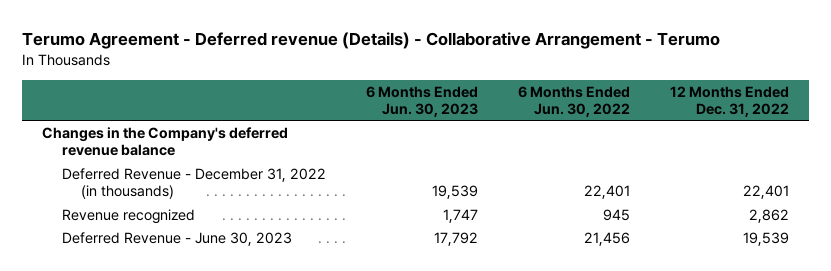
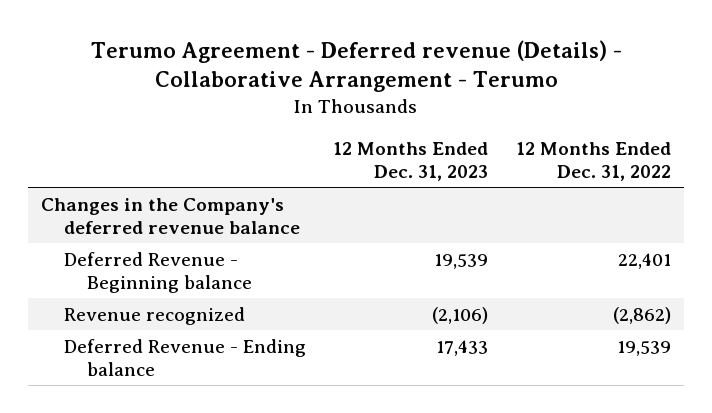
- | 6 Months Ended Jun. 30, 2023 | 6 Months Ended Jun. 30, 2022 | 12 Months Ended Dec. 31, 2022
+ | 12 Months Ended Dec. 31, 2023 | 12 Months Ended Dec. 31, 2022
- Deferred Revenue - December 31, 2022 (in thousands) | 19,539 | 22,401 | 22,401
- Revenue recognized | 1,747 | 945 | 2,862
- Deferred Revenue - June 30, 2023 | 17,792 | 21,456 | 19,539
+ Deferred Revenue - Beginning balance | 19,539 | 22,401
+ Revenue recognized | (2,106) | (2,862)
+ Deferred Revenue - Ending balance | 17,433 | 19,539

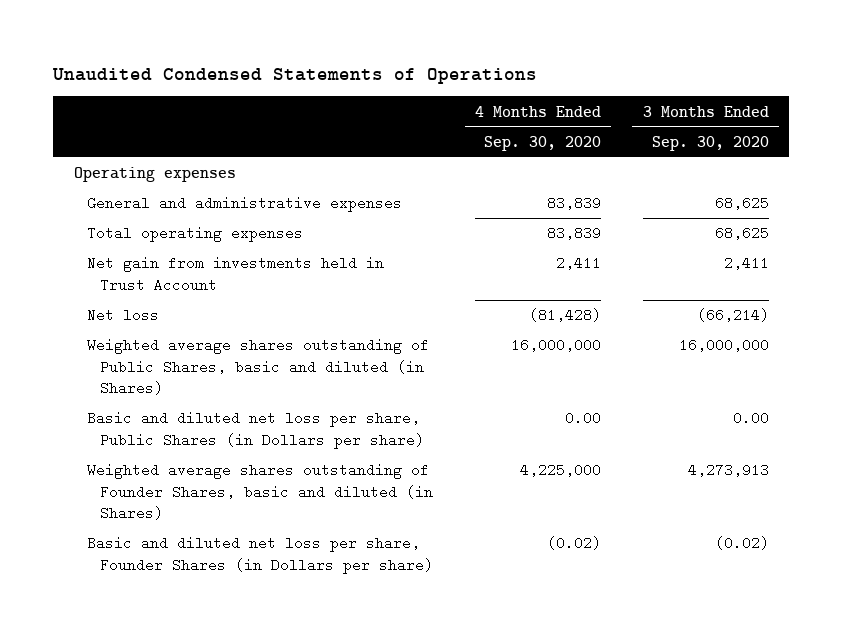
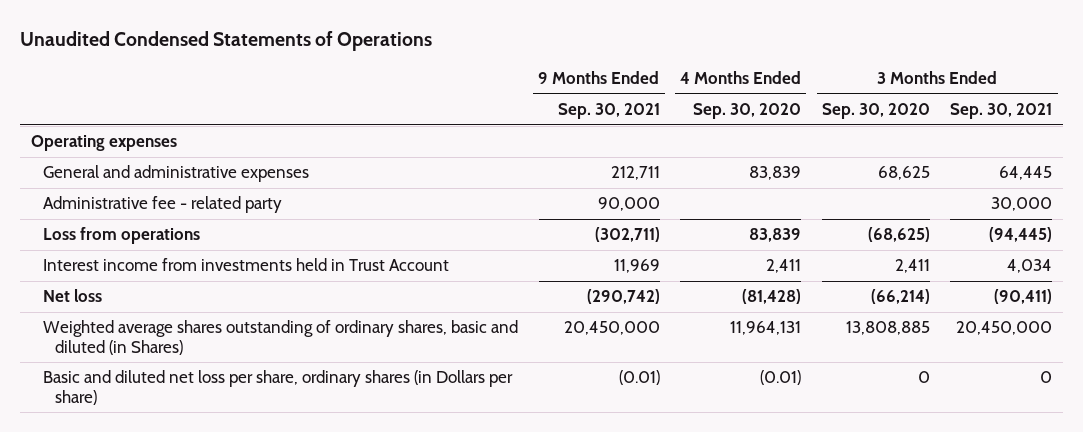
- | 4 Months Ended Sep. 30, 2020 | 3 Months Ended Sep. 30, 2020
+ | 9 Months Ended Sep. 30, 2021 | 4 Months Ended Sep. 30, 2020 | 3 Months Ended Sep. 30, 2020 | 3 Months Ended Sep. 30, 2021
- Total operating expenses | 83,839 | 68,625
- Net gain from investments held in Trust Account | 2,411 | 2,411
+ Administrative fee - related party | 90,000 | | | 30,000
+ Loss from operations | (302,711) | 83,839 | (68,625) | (94,445)
+ Interest income from investments held in Trust Account | 11,969 | 2,411 | 2,411 | 4,034
- Weighted average shares outstanding of Public Shares, basic and diluted (in Shares) | 16,000,000 | 16,000,000
- Basic and diluted net loss per share, Public Shares (in Dollars per share) | 0.00 | 0.00
- Weighted average shares outstanding of Founder Shares, basic and diluted (in Shares) | 4,225,000 | 4,273,913
- Basic and diluted net loss per share, Founder Shares (in Dollars per share) | (0.02) | (0.02)
+ Weighted average shares outstanding of ordinary shares, basic and diluted (in Shares) | 20,450,000 | 11,964,131 | 13,808,885 | 20,450,000
+ Basic and diluted net loss per share, ordinary shares (in Dollars per share) | (0.01) | (0.01) | 0 | 0

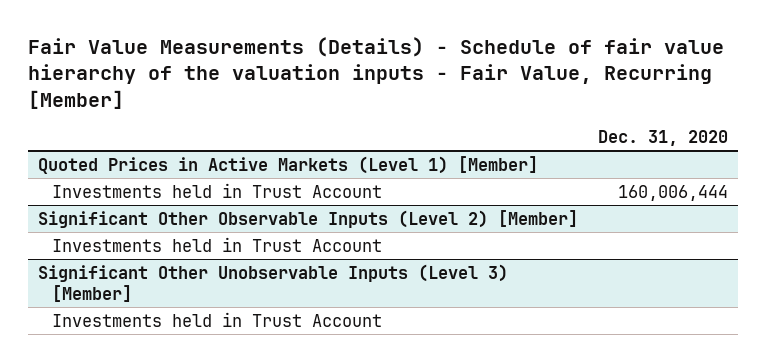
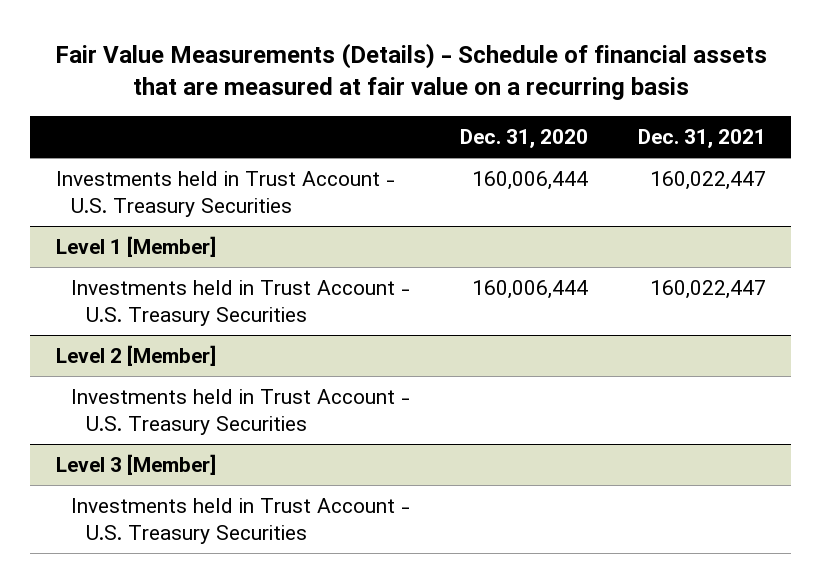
- Fair Value Measurements (Details) - Schedule of fair value hierarchy of the valuation inputs - Fair Value, Recurring [Member]
+ Fair Value Measurements (Details) - Schedule of financial assets that are measured at fair value on a recurring basis
- | Dec. 31, 2020
+ | Dec. 31, 2020 | Dec. 31, 2021
- Quoted Prices in Active Markets (Level 1) [Member]
- Investments held in Trust Account | 160,006,444
- Significant Other Observable Inputs (Level 2) [Member]
- Investments held in Trust Account
- Significant Other Unobservable Inputs (Level 3) [Member]
- Investments held in Trust Account
+ Investments held in Trust Account - U.S. Treasury Securities | 160,006,444 | 160,022,447
+ Level 1 [Member]
+ Investments held in Trust Account - U.S. Treasury Securities | 160,006,444 | 160,022,447
+ Level 2 [Member]
+ Investments held in Trust Account - U.S. Treasury Securities
+ Level 3 [Member]
+ Investments held in Trust Account - U.S. Treasury Securities

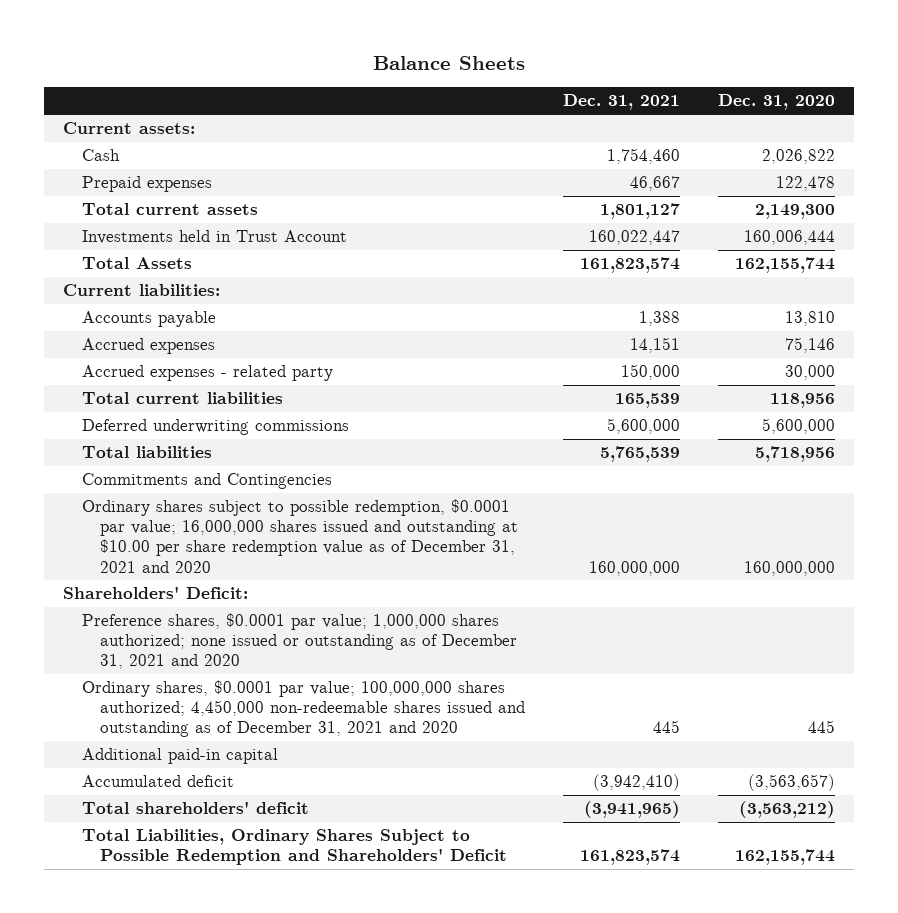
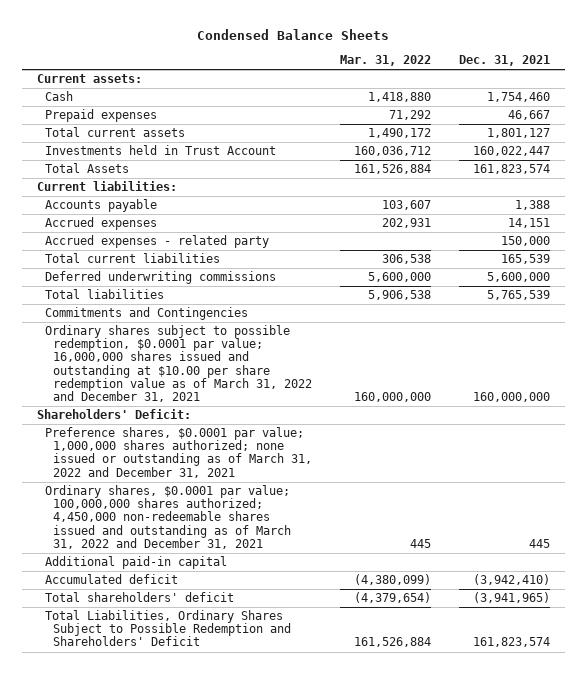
- Balance Sheets
+ Condensed Balance Sheets
- | Dec. 31, 2021 | Dec. 31, 2020
+ | Mar. 31, 2022 | Dec. 31, 2021
- Ordinary shares subject to possible redemption, $0.0001 par value; 16,000,000 shares issued and outstanding at $10.00 per share redemption value as of December 31, 2021 and 2020 | 160,000,000 | 160,000,000
+ Ordinary shares subject to possible redemption, $0.0001 par value; 16,000,000 shares issued and outstanding at $10.00 per share redemption value as of March 31, 2022 and December 31, 2021 | 160,000,000 | 160,000,000
- Preference shares, $0.0001 par value; 1,000,000 shares authorized; none issued or outstanding as of December 31, 2021 and 2020
- Ordinary shares, $0.0001 par value; 100,000,000 shares authorized; 4,450,000 non-redeemable shares issued and outstanding as of December 31, 2021 and 2020 | 445 | 445
+ Preference shares, $0.0001 par value; 1,000,000 shares authorized; none issued or outstanding as of March 31, 2022 and December 31, 2021
+ Ordinary shares, $0.0001 par value; 100,000,000 shares authorized; 4,450,000 non-redeemable shares issued and outstanding as of March 31, 2022 and December 31, 2021 | 445 | 445

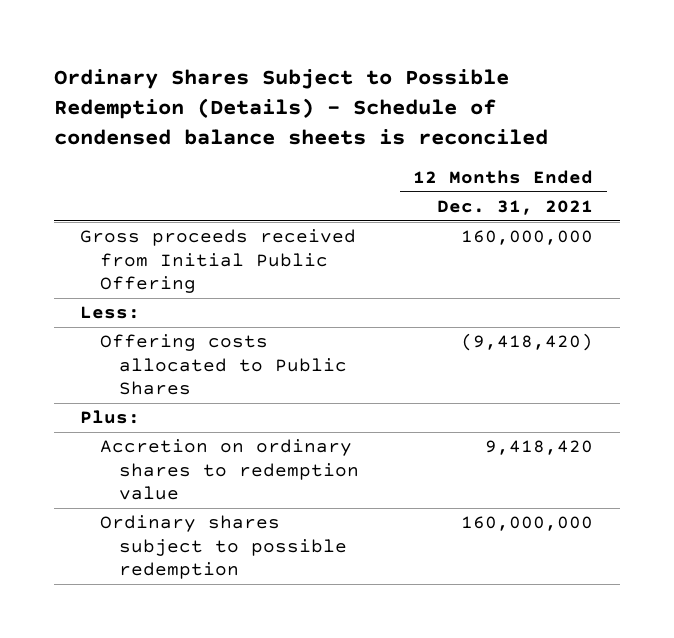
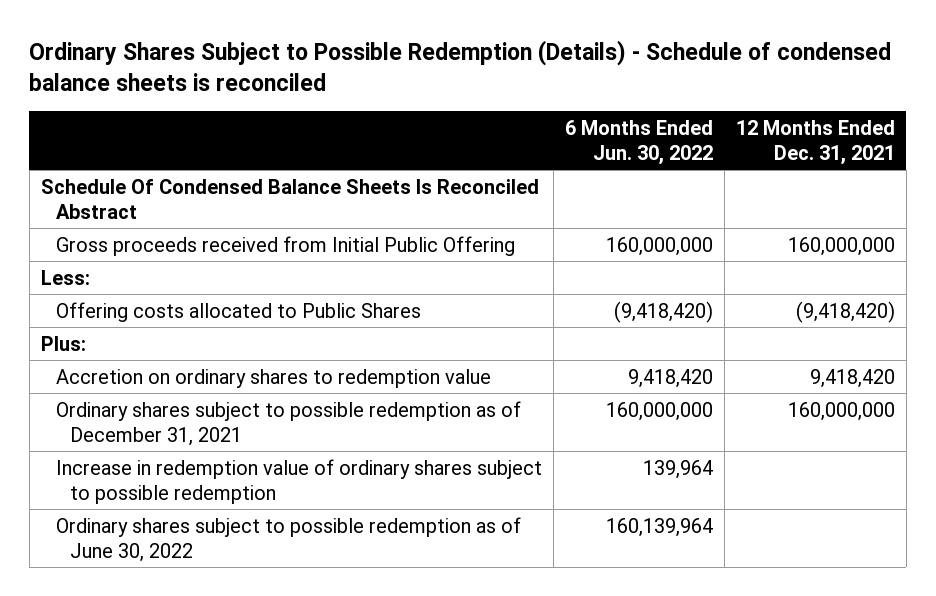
- | 12 Months Ended Dec. 31, 2021
+ | 6 Months Ended Jun. 30, 2022 | 12 Months Ended Dec. 31, 2021
+ Schedule Of Condensed Balance Sheets Is Reconciled Abstract
- Ordinary shares subject to possible redemption | 160,000,000
+ Ordinary shares subject to possible redemption as of December 31, 2021 | 160,000,000 | 160,000,000
+ Increase in redemption value of ordinary shares subject to possible redemption | 139,964 |
+ Ordinary shares subject to possible redemption as of June 30, 2022 | 160,139,964 |

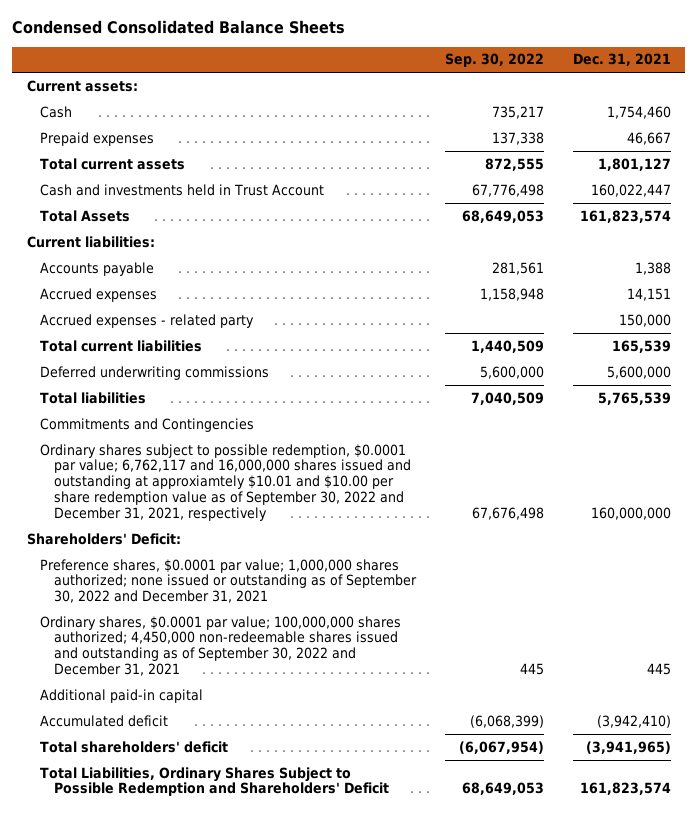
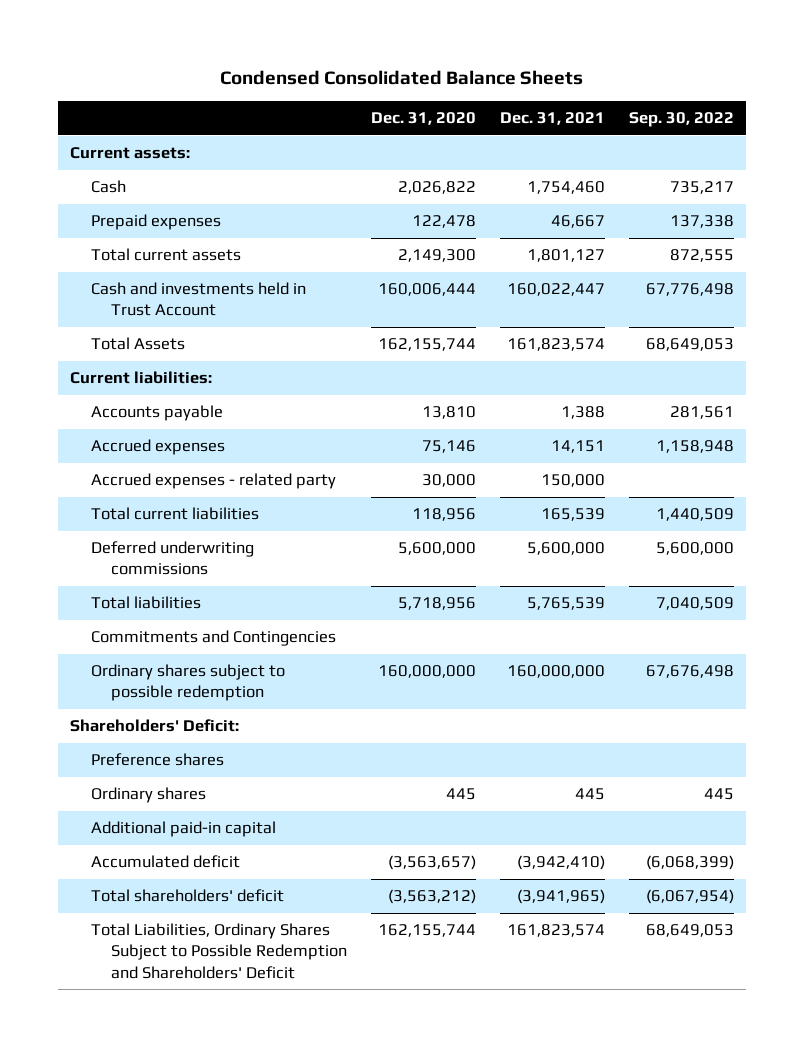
- | Sep. 30, 2022 | Dec. 31, 2021
+ | Dec. 31, 2020 | Dec. 31, 2021 | Sep. 30, 2022
- Ordinary shares subject to possible redemption, $0.0001 par value; 6,762,117 and 16,000,000 shares issued and outstanding at approxiamtely $10.01 and $10.00 per share redemption value as of September 30, 2022 and December 31, 2021, respectively | 67,676,498 | 160,000,000
+ Ordinary shares subject to possible redemption | 160,000,000 | 160,000,000 | 67,676,498
- Preference shares, $0.0001 par value; 1,000,000 shares authorized; none issued or outstanding as of September 30, 2022 and December 31, 2021
- Ordinary shares, $0.0001 par value; 100,000,000 shares authorized; 4,450,000 non-redeemable shares issued and outstanding as of September 30, 2022 and December 31, 2021 | 445 | 445
+ Preference shares
+ Ordinary shares | 445 | 445 | 445

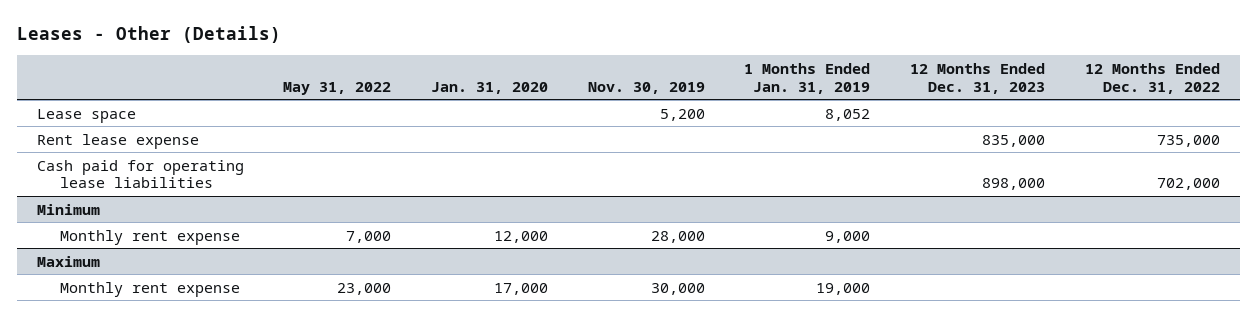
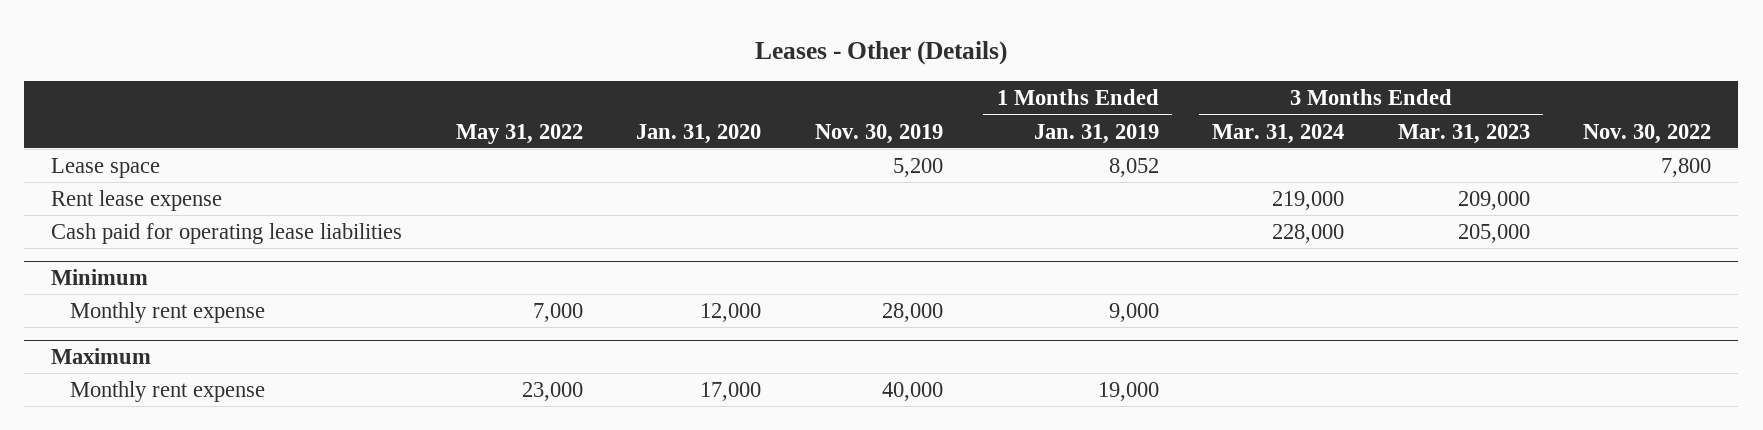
- | May 31, 2022 | Jan. 31, 2020 | Nov. 30, 2019 | 1 Months Ended Jan. 31, 2019 | 12 Months Ended Dec. 31, 2023 | 12 Months Ended Dec. 31, 2022
+ | May 31, 2022 | Jan. 31, 2020 | Nov. 30, 2019 | 1 Months Ended Jan. 31, 2019 | 3 Months Ended Mar. 31, 2024 | 3 Months Ended Mar. 31, 2023 | Nov. 30, 2022
@ Maximum
- Monthly rent expense | 23,000 | 17,000 | 30,000 | 19,000 | |
+ Monthly rent expense | 23,000 | 17,000 | 40,000 | 19,000 | | |

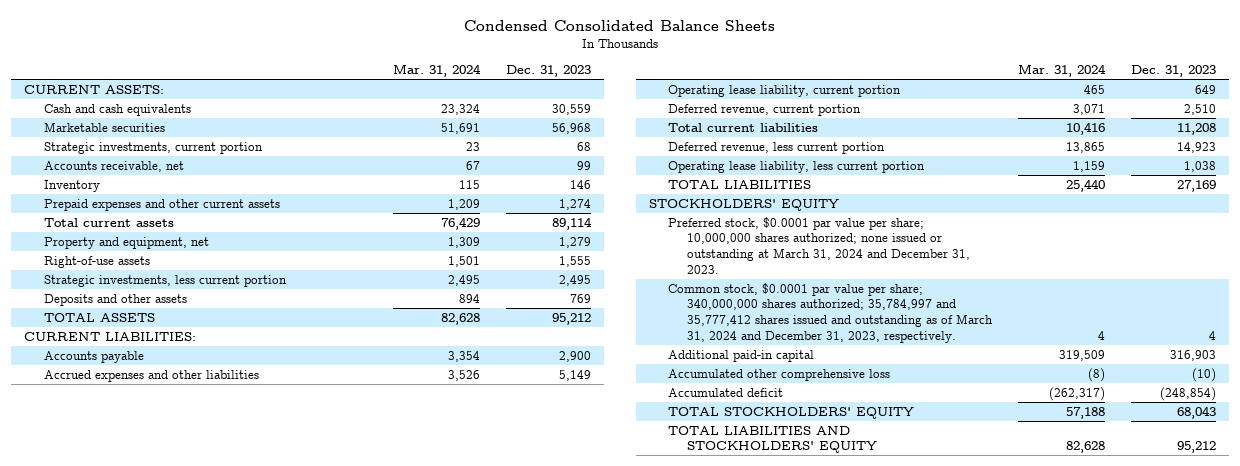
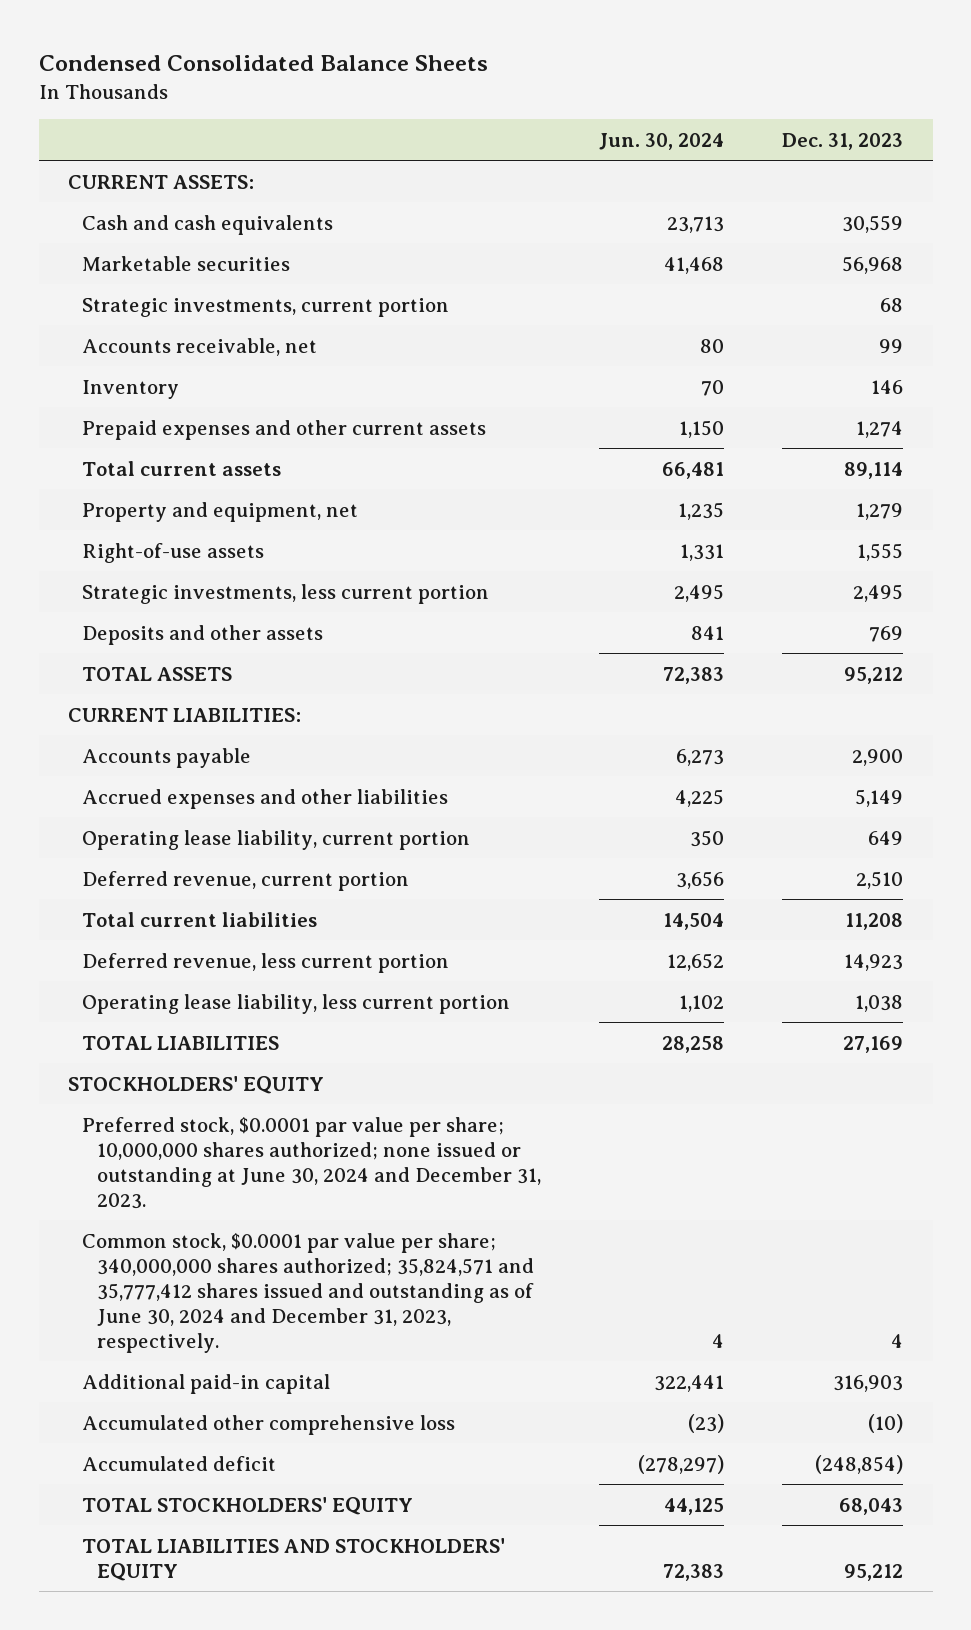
- | Mar. 31, 2024 | Dec. 31, 2023
+ | Jun. 30, 2024 | Dec. 31, 2023
- Preferred stock, $0.0001 par value per share; 10,000,000 shares authorized; none issued or outstanding at March 31, 2024 and December 31, 2023.
- Common stock, $0.0001 par value per share; 340,000,000 shares authorized; 35,784,997 and 35,777,412 shares issued and outstanding as of March 31, 2024 and December 31, 2023, respectively. | 4 | 4
+ Preferred stock, $0.0001 par value per share; 10,000,000 shares authorized; none issued or outstanding at June 30, 2024 and December 31, 2023.
+ Common stock, $0.0001 par value per share; 340,000,000 shares authorized; 35,824,571 and 35,777,412 shares issued and outstanding as of June 30, 2024 and December 31, 2023, respectively. | 4 | 4

